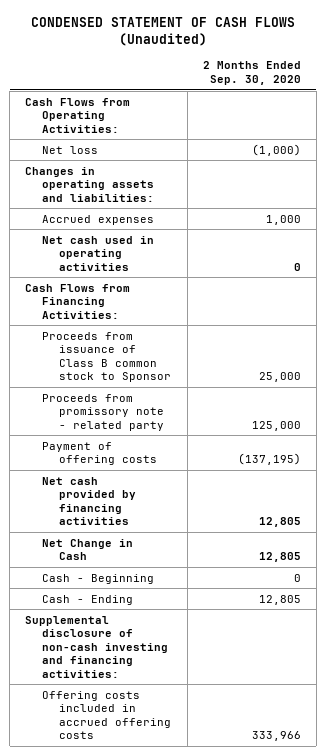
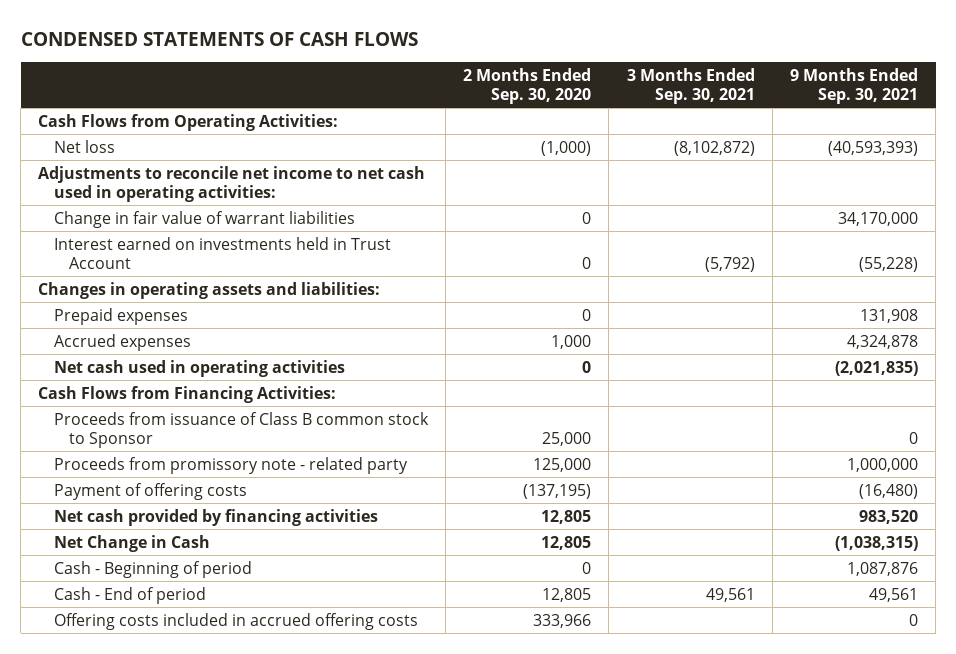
- CONDENSED STATEMENT OF CASH FLOWS (Unaudited)
+ CONDENSED STATEMENTS OF CASH FLOWS
- | 2 Months Ended Sep. 30, 2020
+ | 2 Months Ended Sep. 30, 2020 | 3 Months Ended Sep. 30, 2021 | 9 Months Ended Sep. 30, 2021
+ Adjustments to reconcile net income to net cash used in operating activities:
+ Change in fair value of warrant liabilities | 0 | | 34,170,000
+ Interest earned on investments held in Trust Account | 0 | (5,792) | (55,228)
+ Prepaid expenses | 0 | | 131,908
- Cash - Beginning | 0
- Cash - Ending | 12,805
- Supplemental disclosure of non-cash investing and financing activities:
+ Cash - Beginning of period | 0 | | 1,087,876
+ Cash - End of period | 12,805 | 49,561 | 49,561

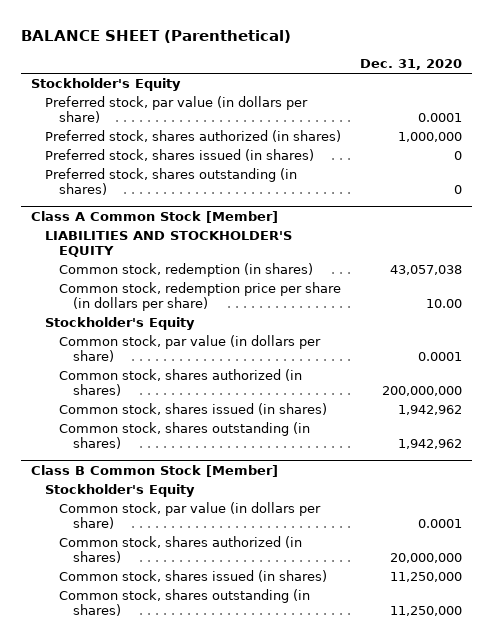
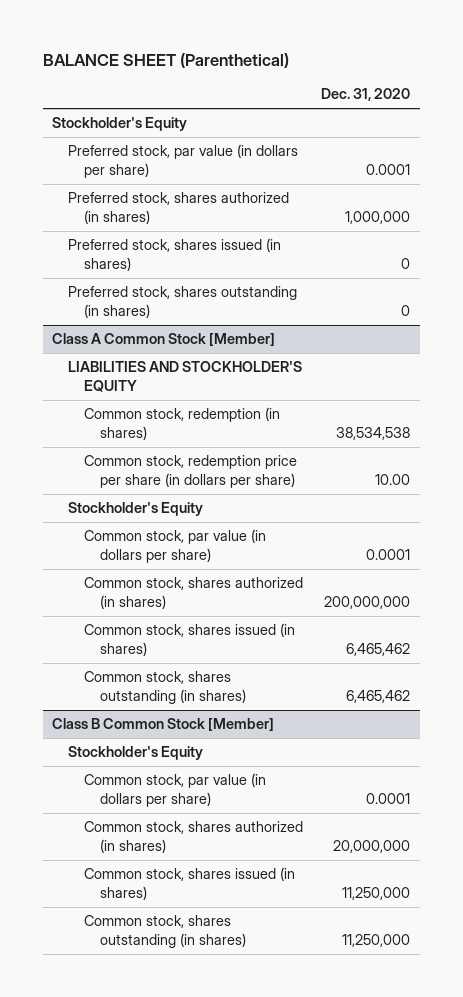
@ Class A Common Stock [Member]
- Common stock, redemption (in shares) | 43,057,038
+ Common stock, redemption (in shares) | 38,534,538
- Common stock, shares issued (in shares) | 1,942,962
- Common stock, shares outstanding (in shares) | 1,942,962
+ Common stock, shares issued (in shares) | 6,465,462
+ Common stock, shares outstanding (in shares) | 6,465,462

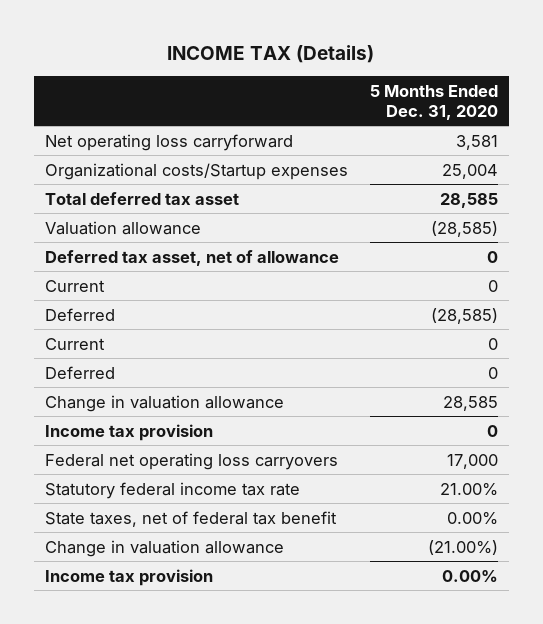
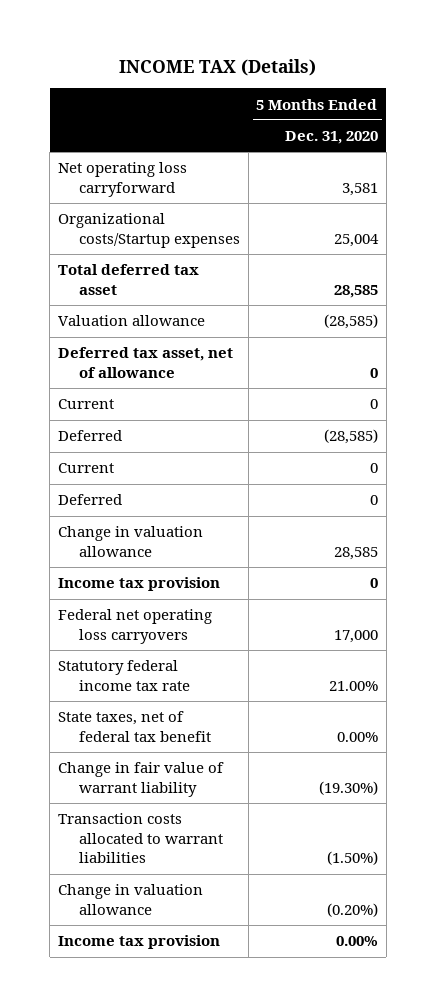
- Change in valuation allowance | (21.00%)
+ Change in fair value of warrant liability | (19.30%)
+ Transaction costs allocated to warrant liabilities | (1.50%)
+ Change in valuation allowance | (0.20%)

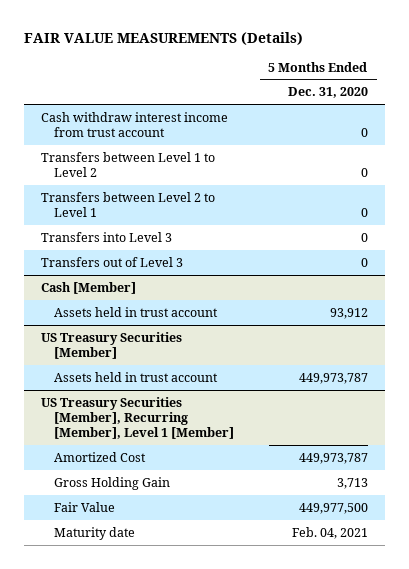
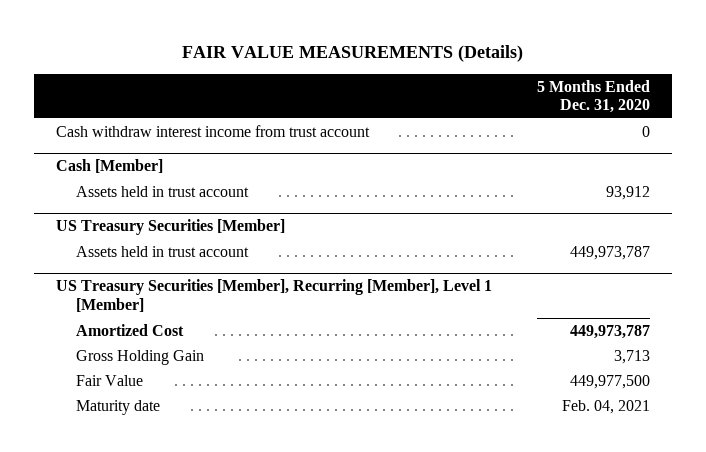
- Transfers between Level 1 to Level 2 | 0
- Transfers between Level 2 to Level 1 | 0
- Transfers into Level 3 | 0
- Transfers out of Level 3 | 0

